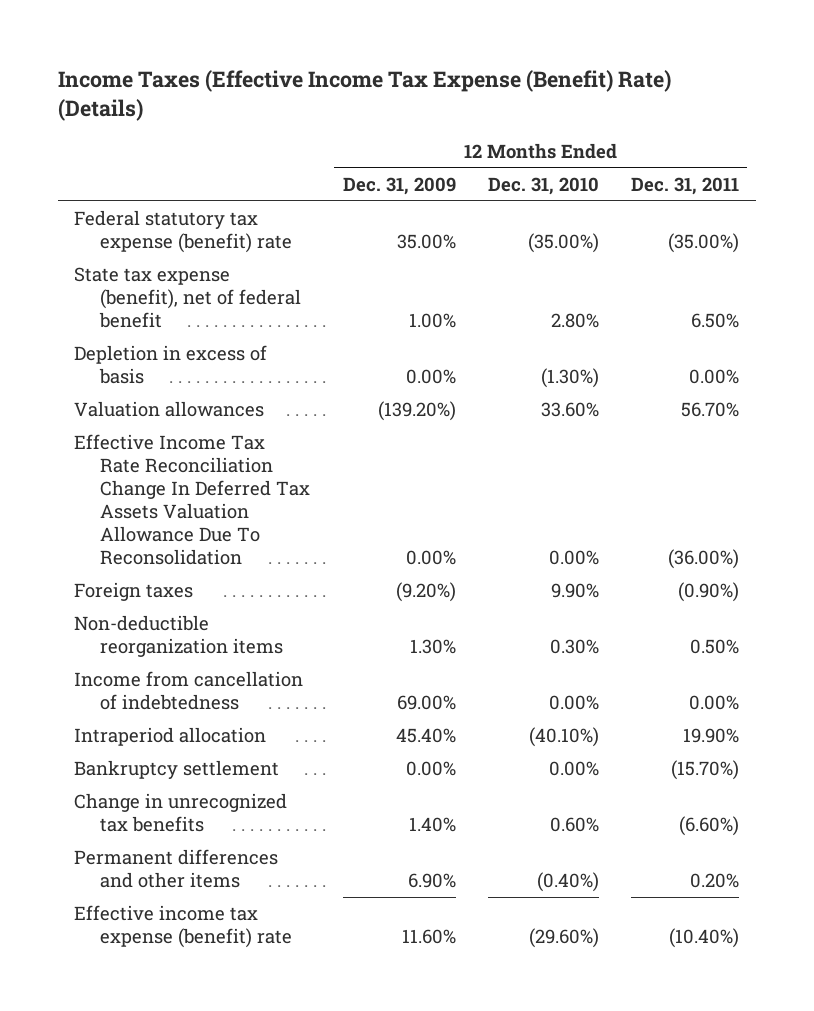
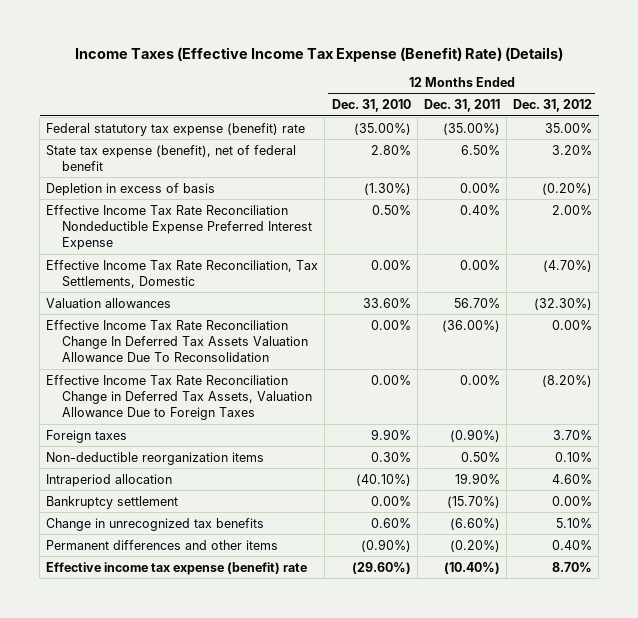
- | 12 Months Ended Dec. 31, 2009 | 12 Months Ended Dec. 31, 2010 | 12 Months Ended Dec. 31, 2011
+ | 12 Months Ended Dec. 31, 2010 | 12 Months Ended Dec. 31, 2011 | 12 Months Ended Dec. 31, 2012
+ Effective Income Tax Rate Reconciliation Nondeductible Expense Preferred Interest Expense | 0.50% | 0.40% | 2.00%
+ Effective Income Tax Rate Reconciliation, Tax Settlements, Domestic | 0.00% | 0.00% | (4.70%)
+ Effective Income Tax Rate Reconciliation Change in Deferred Tax Assets, Valuation Allowance Due to Foreign Taxes | 0.00% | 0.00% | (8.20%)
- Income from cancellation of indebtedness | 69.00% | 0.00% | 0.00%
- Permanent differences and other items | 6.90% | (0.40%) | 0.20%
+ Permanent differences and other items | (0.90%) | (0.20%) | 0.40%

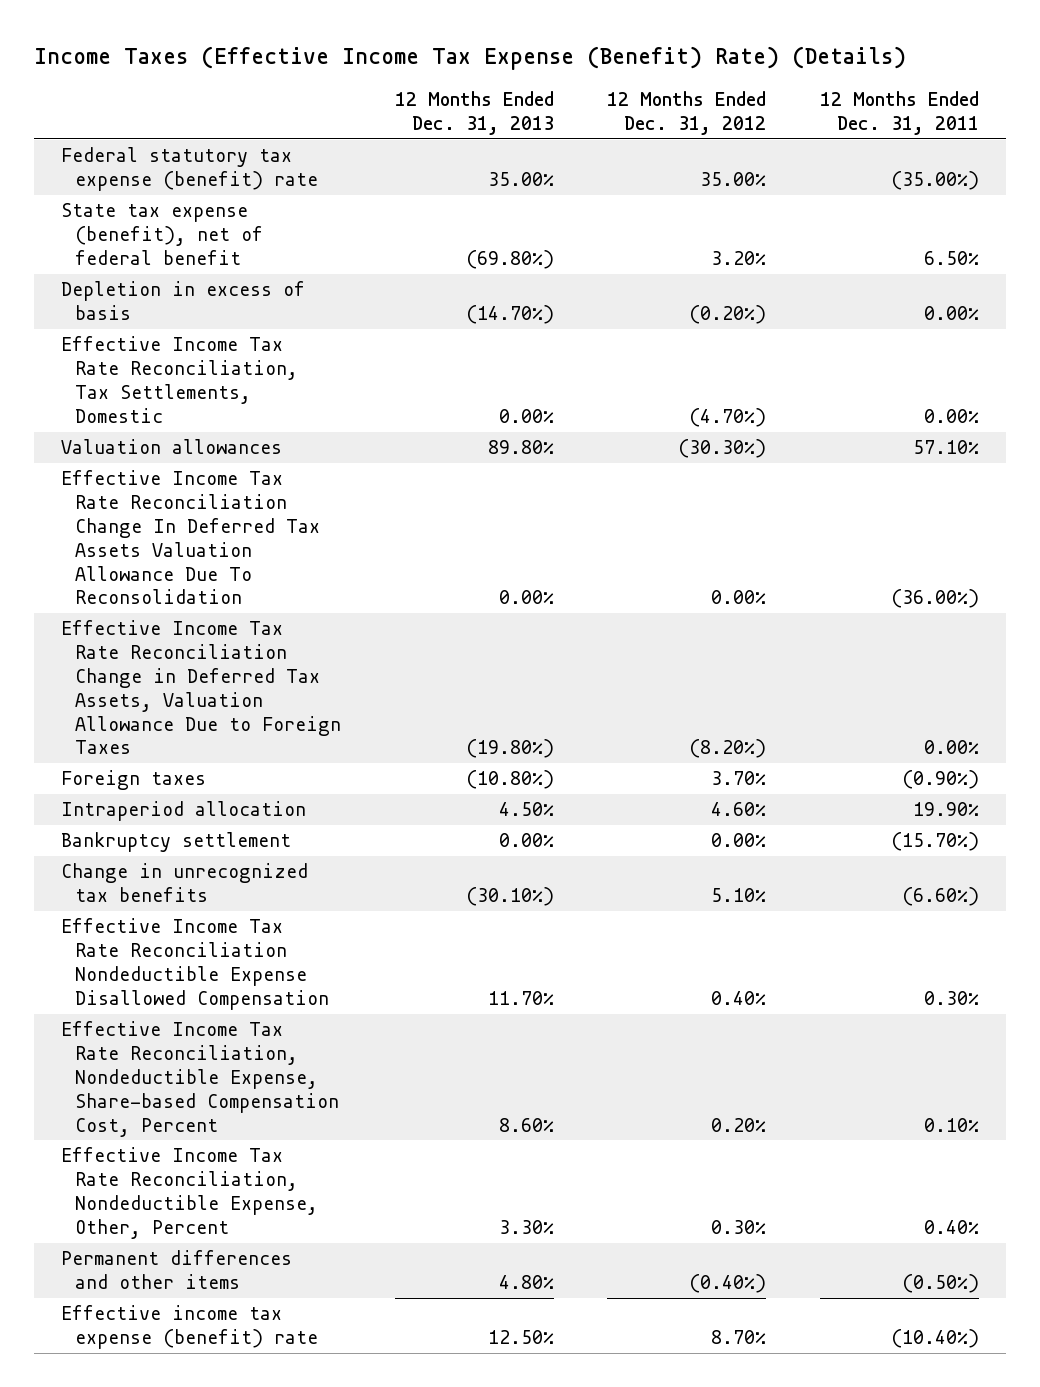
- | 12 Months Ended Dec. 31, 2010 | 12 Months Ended Dec. 31, 2011 | 12 Months Ended Dec. 31, 2012
+ | 12 Months Ended Dec. 31, 2013 | 12 Months Ended Dec. 31, 2012 | 12 Months Ended Dec. 31, 2011
- Effective Income Tax Rate Reconciliation Nondeductible Expense Preferred Interest Expense | 0.50% | 0.40% | 2.00%
- Valuation allowances | 33.60% | 56.70% | (32.30%)
+ Valuation allowances | 89.80% | (30.30%) | 57.10%
- Non-deductible reorganization items | 0.30% | 0.50% | 0.10%
- Permanent differences and other items | (0.90%) | (0.20%) | 0.40%
+ Effective Income Tax Rate Reconciliation Nondeductible Expense Disallowed Compensation | 11.70% | 0.40% | 0.30%
+ Effective Income Tax Rate Reconciliation, Nondeductible Expense, Share-based Compensation Cost, Percent | 8.60% | 0.20% | 0.10%
+ Effective Income Tax Rate Reconciliation, Nondeductible Expense, Other, Percent | 3.30% | 0.30% | 0.40%
+ Permanent differences and other items | 4.80% | (0.40%) | (0.50%)

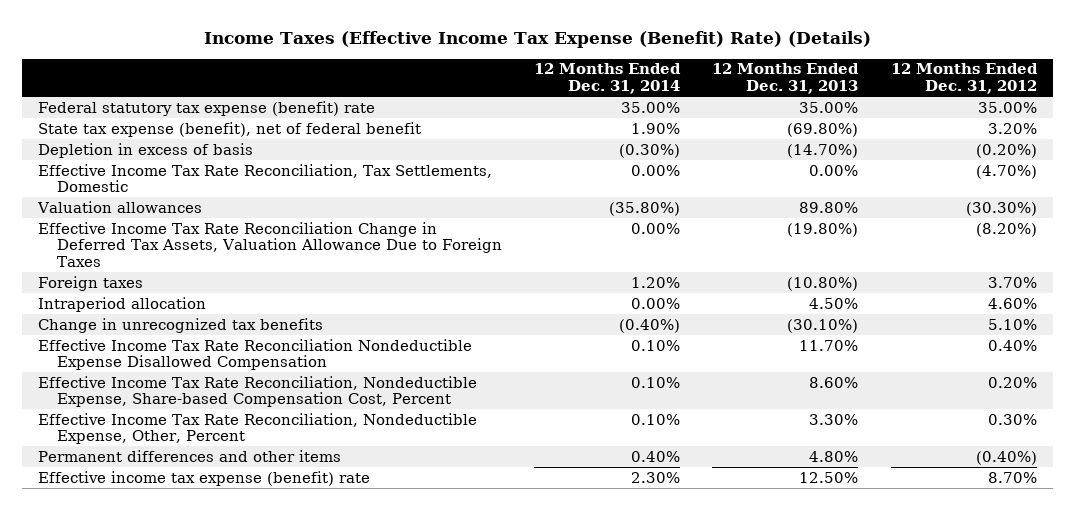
- | 12 Months Ended Dec. 31, 2013 | 12 Months Ended Dec. 31, 2012 | 12 Months Ended Dec. 31, 2011
+ | 12 Months Ended Dec. 31, 2014 | 12 Months Ended Dec. 31, 2013 | 12 Months Ended Dec. 31, 2012
- Effective Income Tax Rate Reconciliation Change In Deferred Tax Assets Valuation Allowance Due To Reconsolidation | 0.00% | 0.00% | (36.00%)
- Bankruptcy settlement | 0.00% | 0.00% | (15.70%)

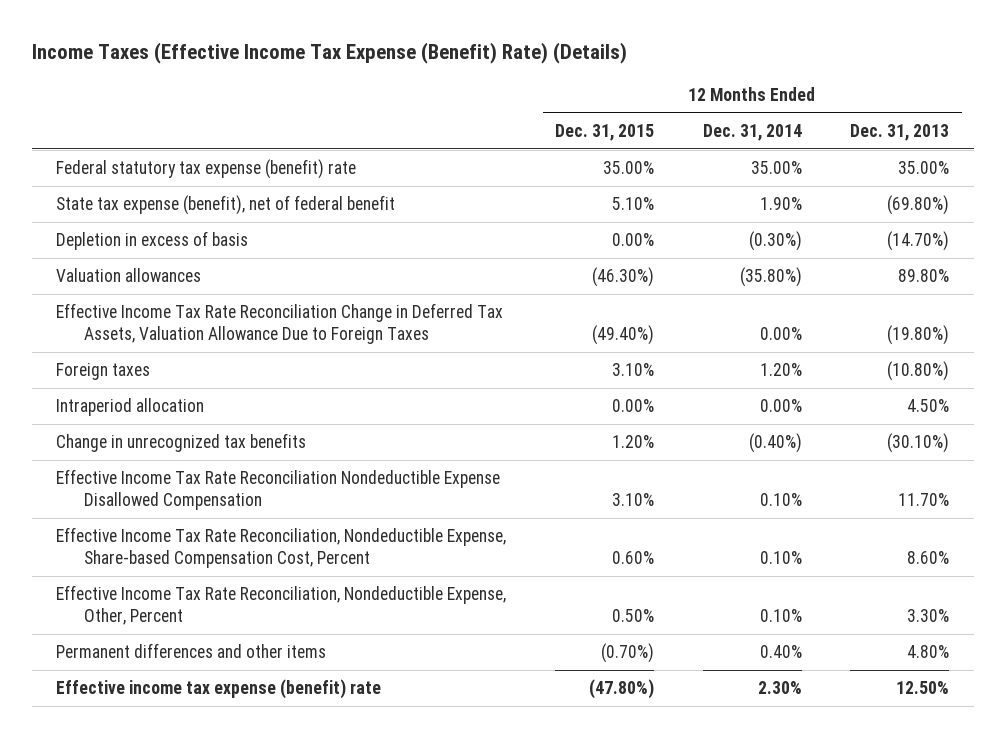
- | 12 Months Ended Dec. 31, 2014 | 12 Months Ended Dec. 31, 2013 | 12 Months Ended Dec. 31, 2012
+ | 12 Months Ended Dec. 31, 2015 | 12 Months Ended Dec. 31, 2014 | 12 Months Ended Dec. 31, 2013
- Effective Income Tax Rate Reconciliation, Tax Settlements, Domestic | 0.00% | 0.00% | (4.70%)

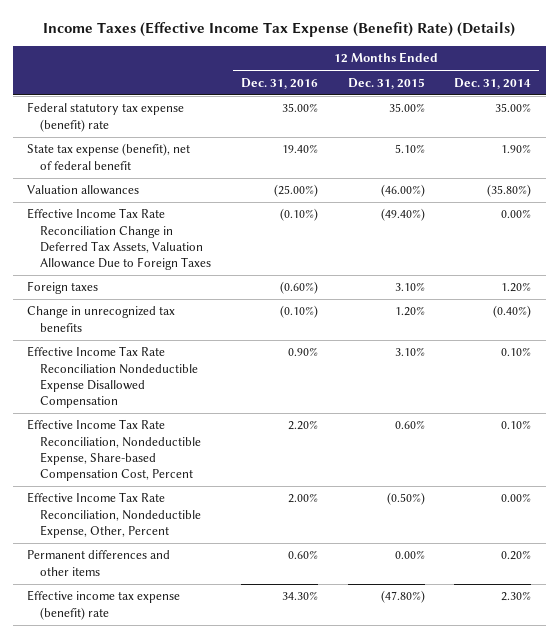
- | 12 Months Ended Dec. 31, 2015 | 12 Months Ended Dec. 31, 2014 | 12 Months Ended Dec. 31, 2013
+ | 12 Months Ended Dec. 31, 2016 | 12 Months Ended Dec. 31, 2015 | 12 Months Ended Dec. 31, 2014
- Depletion in excess of basis | 0.00% | (0.30%) | (14.70%)
- Valuation allowances | (46.30%) | (35.80%) | 89.80%
+ Valuation allowances | (25.00%) | (46.00%) | (35.80%)
- Intraperiod allocation | 0.00% | 0.00% | 4.50%
- Effective Income Tax Rate Reconciliation, Nondeductible Expense, Other, Percent | 0.50% | 0.10% | 3.30%
- Permanent differences and other items | (0.70%) | 0.40% | 4.80%
+ Effective Income Tax Rate Reconciliation, Nondeductible Expense, Other, Percent | 2.00% | (0.50%) | 0.00%
+ Permanent differences and other items | 0.60% | 0.00% | 0.20%

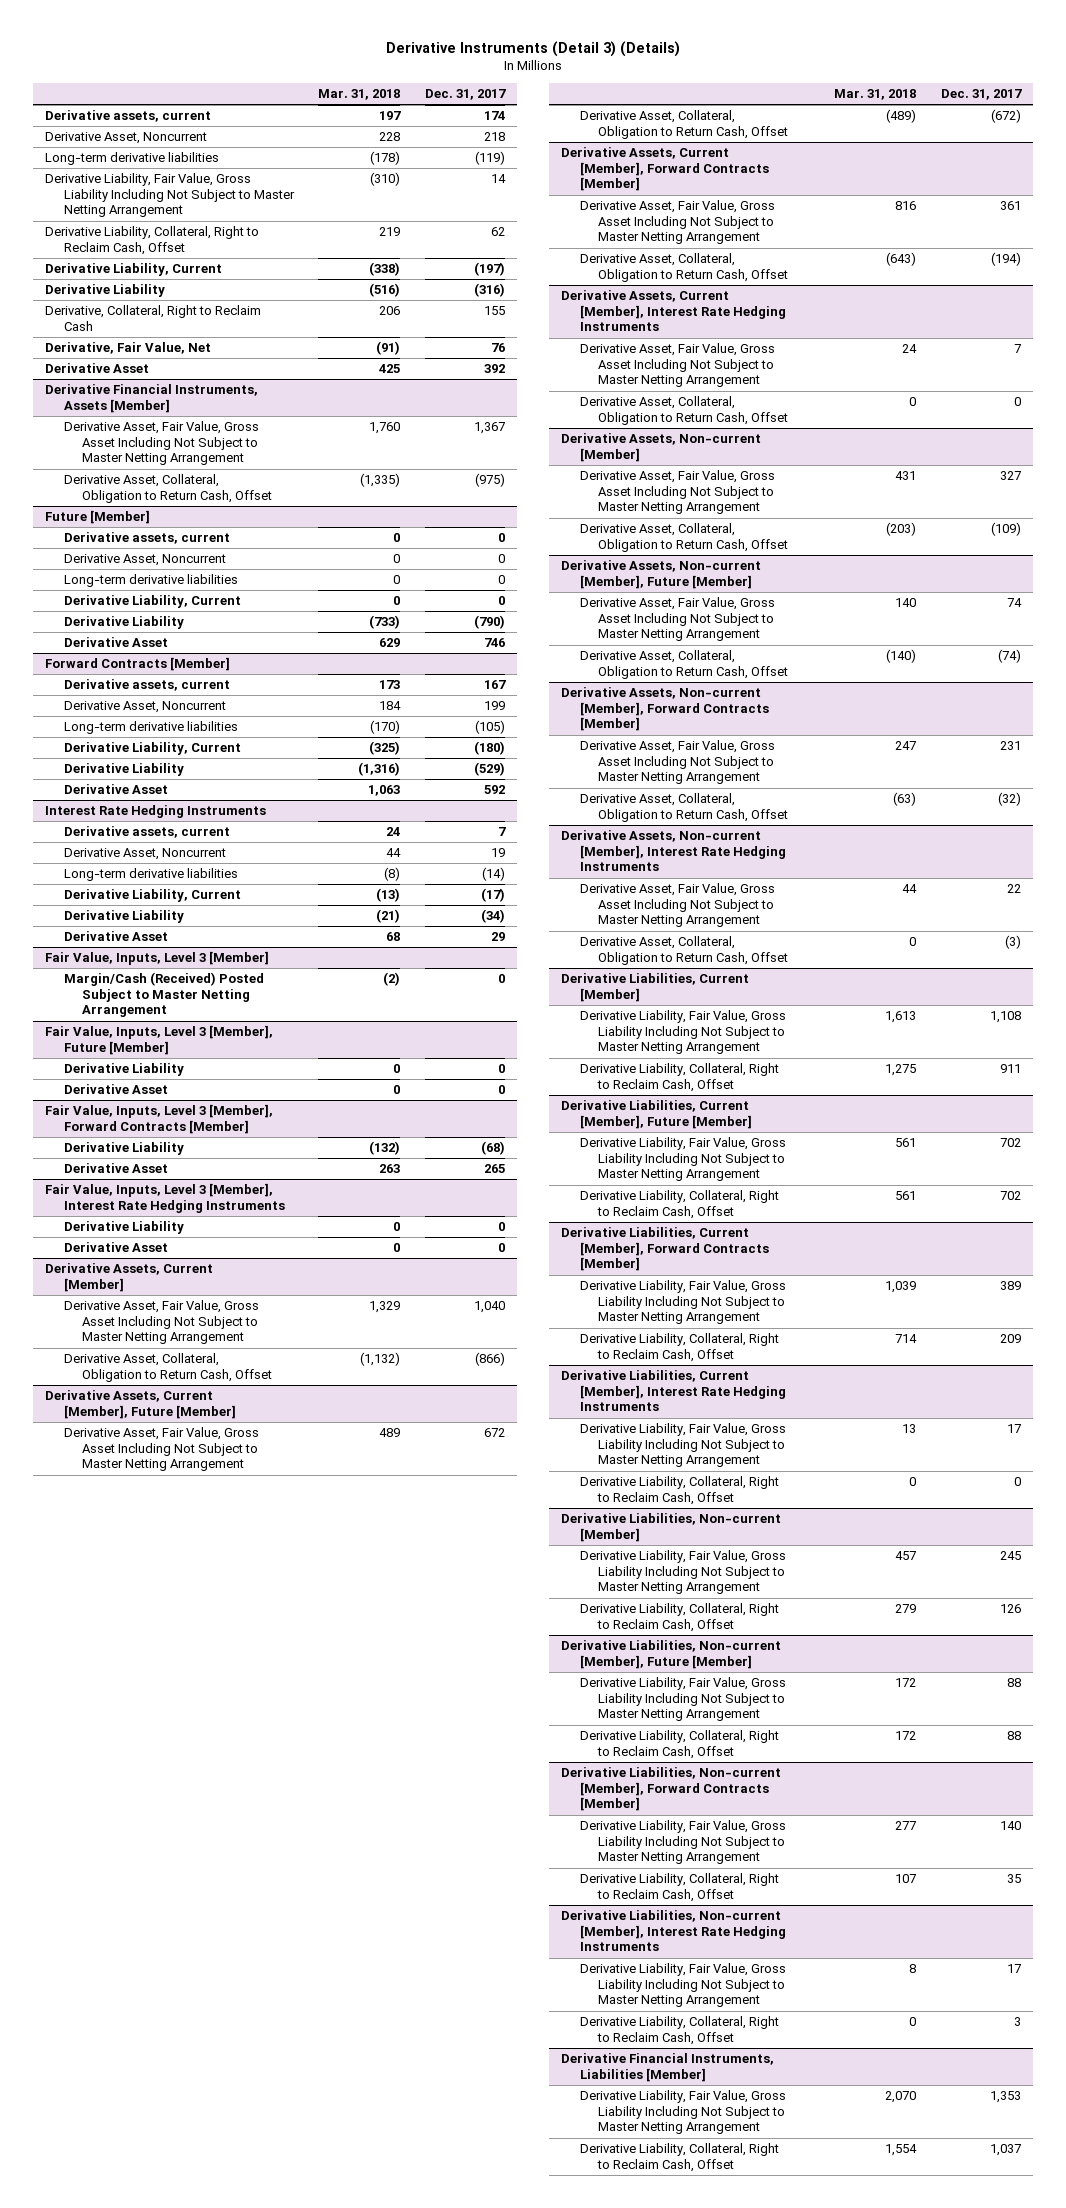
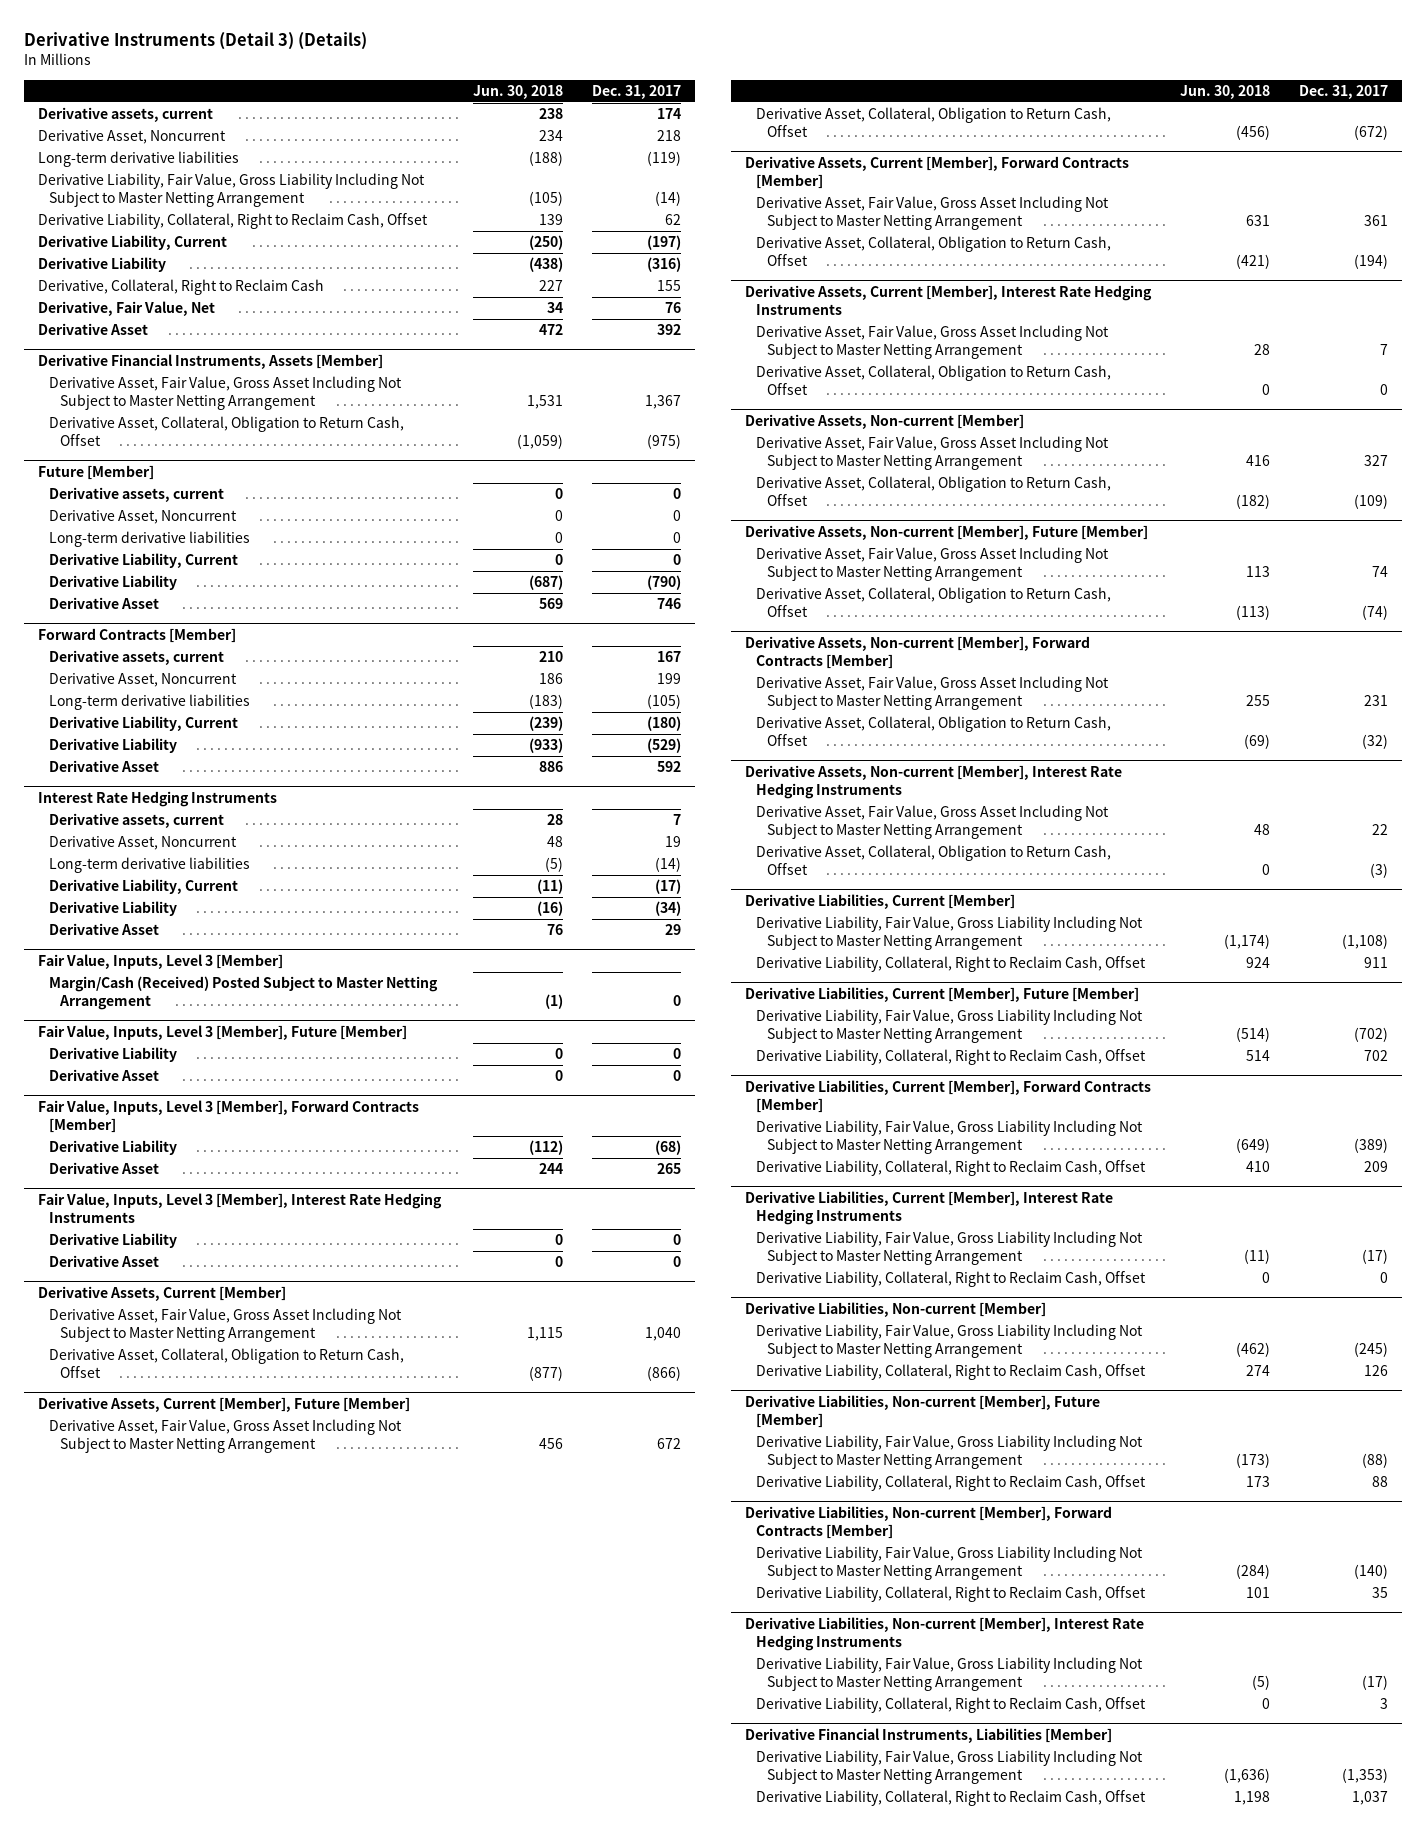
- | Mar. 31, 2018 | Dec. 31, 2017
+ | Jun. 30, 2018 | Dec. 31, 2017
- Derivative Liability, Fair Value, Gross Liability Including Not Subject to Master Netting Arrangement | (310) | 14
+ Derivative Liability, Fair Value, Gross Liability Including Not Subject to Master Netting Arrangement | (105) | (14)
@ Derivative Liabilities, Current [Member]
- Derivative Liability, Fair Value, Gross Liability Including Not Subject to Master Netting Arrangement | 1,613 | 1,108
+ Derivative Liability, Fair Value, Gross Liability Including Not Subject to Master Netting Arrangement | (1,174) | (1,108)
@ Derivative Liabilities, Current [Member], Future [Member]
- Derivative Liability, Fair Value, Gross Liability Including Not Subject to Master Netting Arrangement | 561 | 702
+ Derivative Liability, Fair Value, Gross Liability Including Not Subject to Master Netting Arrangement | (514) | (702)
@ Derivative Liabilities, Current [Member], Forward Contracts [Member]
- Derivative Liability, Fair Value, Gross Liability Including Not Subject to Master Netting Arrangement | 1,039 | 389
+ Derivative Liability, Fair Value, Gross Liability Including Not Subject to Master Netting Arrangement | (649) | (389)
@ Derivative Liabilities, Current [Member], Interest Rate Hedging Instruments
- Derivative Liability, Fair Value, Gross Liability Including Not Subject to Master Netting Arrangement | 13 | 17
+ Derivative Liability, Fair Value, Gross Liability Including Not Subject to Master Netting Arrangement | (11) | (17)
@ Derivative Liabilities, Non-current [Member]
- Derivative Liability, Fair Value, Gross Liability Including Not Subject to Master Netting Arrangement | 457 | 245
+ Derivative Liability, Fair Value, Gross Liability Including Not Subject to Master Netting Arrangement | (462) | (245)
@ Derivative Liabilities, Non-current [Member], Future [Member]
- Derivative Liability, Fair Value, Gross Liability Including Not Subject to Master Netting Arrangement | 172 | 88
+ Derivative Liability, Fair Value, Gross Liability Including Not Subject to Master Netting Arrangement | (173) | (88)
@ Derivative Liabilities, Non-current [Member], Forward Contracts [Member]
- Derivative Liability, Fair Value, Gross Liability Including Not Subject to Master Netting Arrangement | 277 | 140
+ Derivative Liability, Fair Value, Gross Liability Including Not Subject to Master Netting Arrangement | (284) | (140)
@ Derivative Liabilities, Non-current [Member], Interest Rate Hedging Instruments
- Derivative Liability, Fair Value, Gross Liability Including Not Subject to Master Netting Arrangement | 8 | 17
+ Derivative Liability, Fair Value, Gross Liability Including Not Subject to Master Netting Arrangement | (5) | (17)
@ Derivative Financial Instruments, Liabilities [Member]
- Derivative Liability, Fair Value, Gross Liability Including Not Subject to Master Netting Arrangement | 2,070 | 1,353
+ Derivative Liability, Fair Value, Gross Liability Including Not Subject to Master Netting Arrangement | (1,636) | (1,353)

